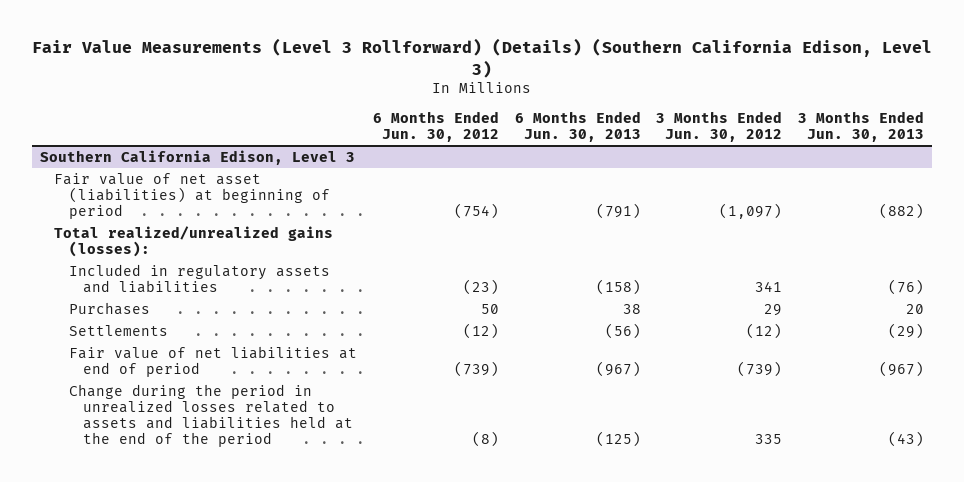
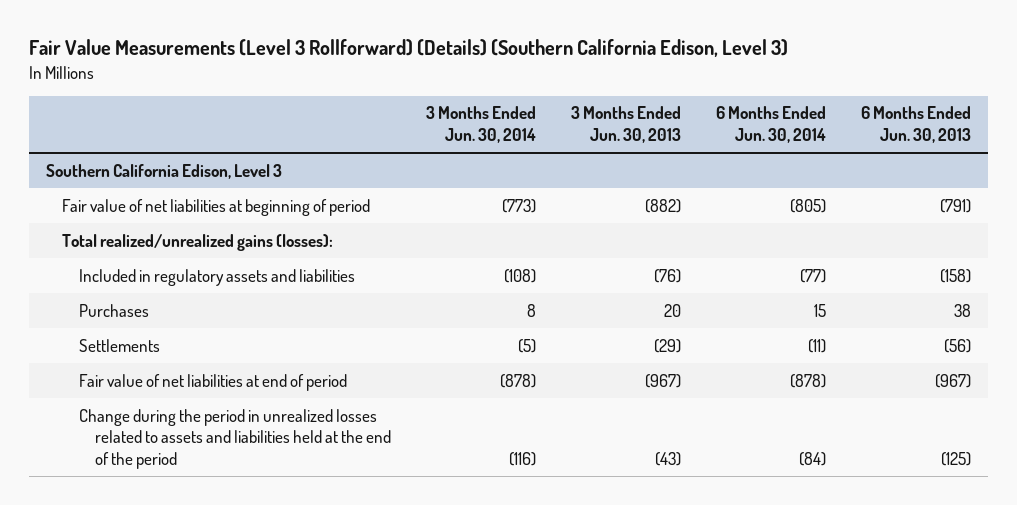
- | 6 Months Ended Jun. 30, 2012 | 6 Months Ended Jun. 30, 2013 | 3 Months Ended Jun. 30, 2012 | 3 Months Ended Jun. 30, 2013
+ | 3 Months Ended Jun. 30, 2014 | 3 Months Ended Jun. 30, 2013 | 6 Months Ended Jun. 30, 2014 | 6 Months Ended Jun. 30, 2013
@ Southern California Edison, Level 3
- Fair value of net asset (liabilities) at beginning of period | (754) | (791) | (1,097) | (882)
+ Fair value of net liabilities at beginning of period | (773) | (882) | (805) | (791)

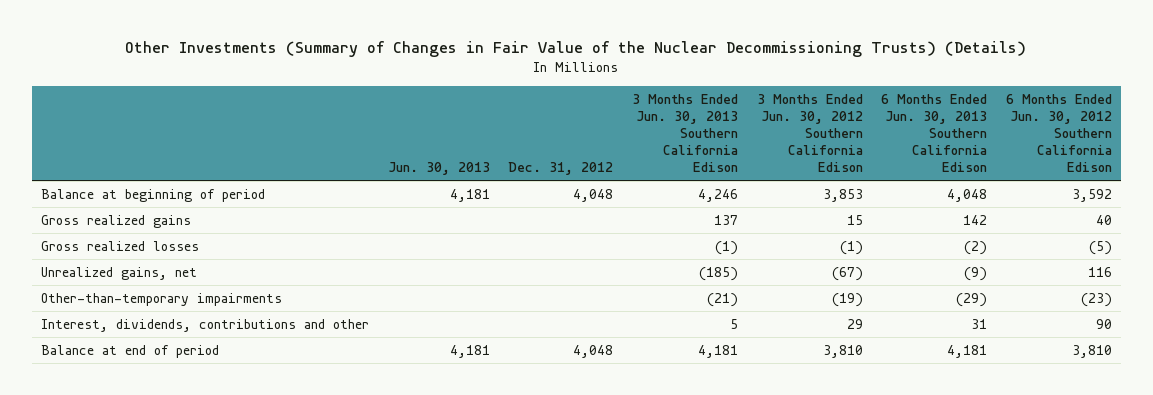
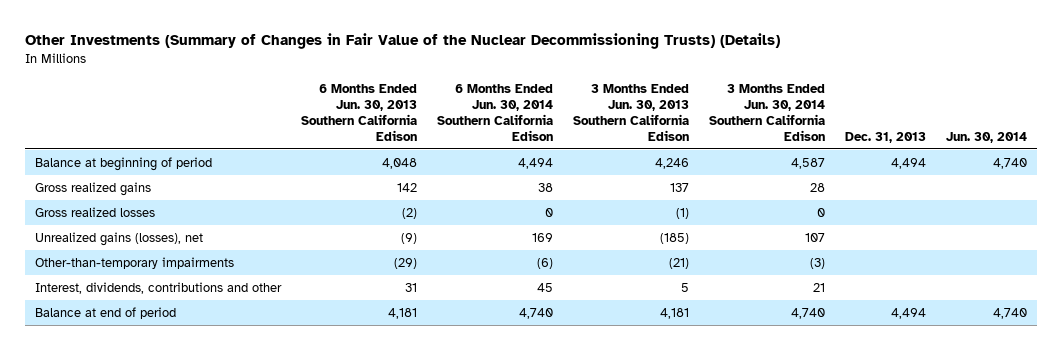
- | Jun. 30, 2013 | Dec. 31, 2012 | 3 Months Ended Jun. 30, 2013 Southern California Edison | 3 Months Ended Jun. 30, 2012 Southern California Edison | 6 Months Ended Jun. 30, 2013 Southern California Edison | 6 Months Ended Jun. 30, 2012 Southern California Edison
+ | 6 Months Ended Jun. 30, 2013 Southern California Edison | 6 Months Ended Jun. 30, 2014 Southern California Edison | 3 Months Ended Jun. 30, 2013 Southern California Edison | 3 Months Ended Jun. 30, 2014 Southern California Edison | Dec. 31, 2013 | Jun. 30, 2014
- Unrealized gains, net | | | (185) | (67) | (9) | 116
+ Unrealized gains (losses), net | (9) | 169 | (185) | 107 | |

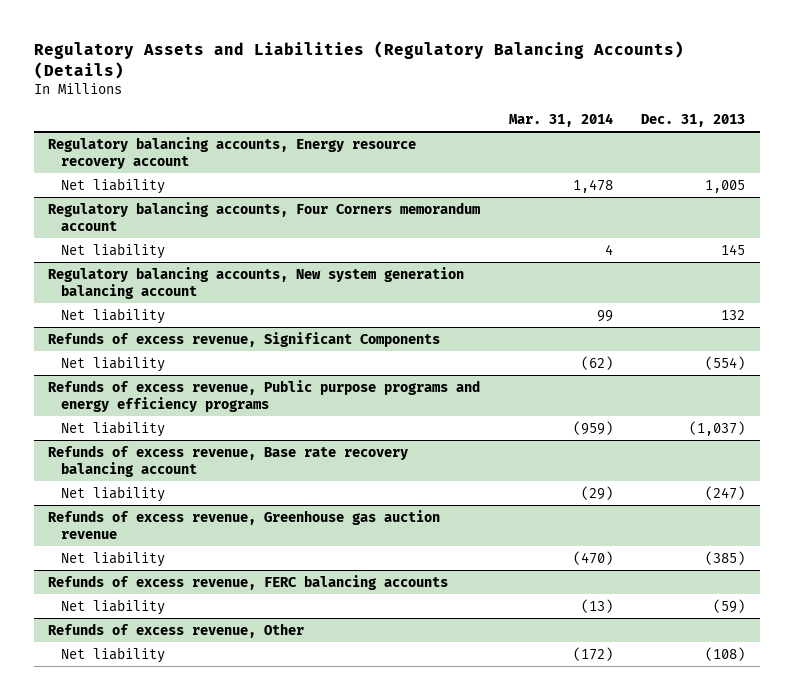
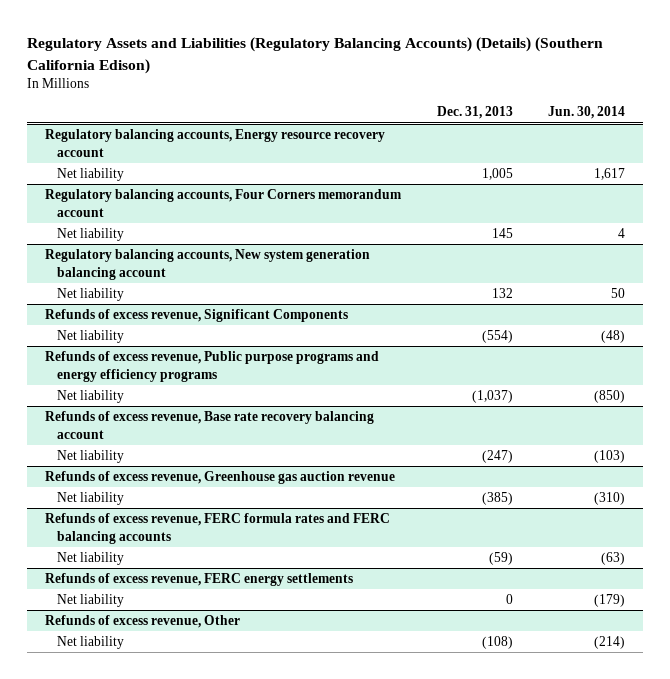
- Regulatory Assets and Liabilities (Regulatory Balancing Accounts) (Details)
+ Regulatory Assets and Liabilities (Regulatory Balancing Accounts) (Details) (Southern California Edison)
- | Mar. 31, 2014 | Dec. 31, 2013
+ | Dec. 31, 2013 | Jun. 30, 2014
- Refunds of excess revenue, FERC balancing accounts
+ Refunds of excess revenue, FERC formula rates and FERC balancing accounts
+ Refunds of excess revenue, FERC energy settlements
+ Net liability | 0 | (179)

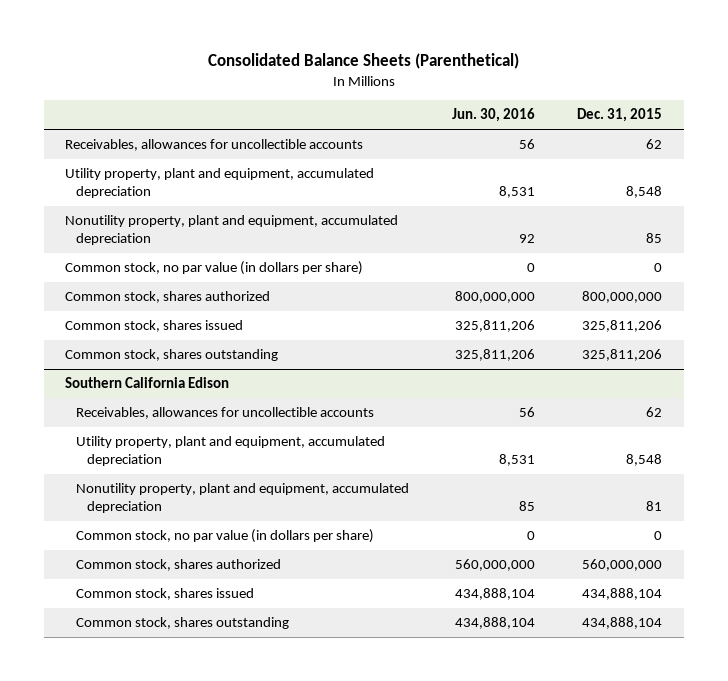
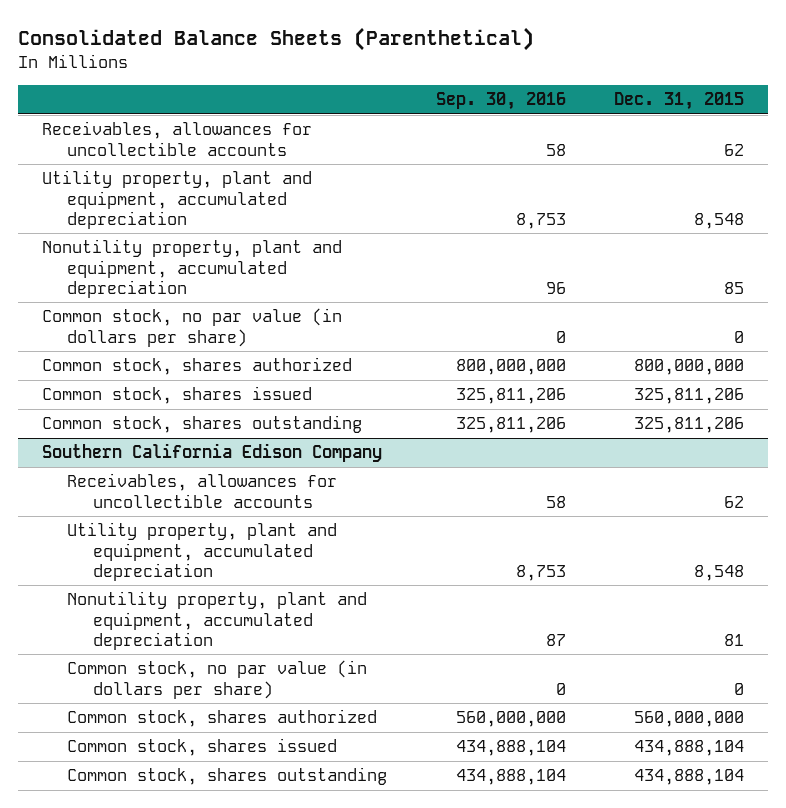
- | Jun. 30, 2016 | Dec. 31, 2015
+ | Sep. 30, 2016 | Dec. 31, 2015
- Southern California Edison
+ Southern California Edison Company

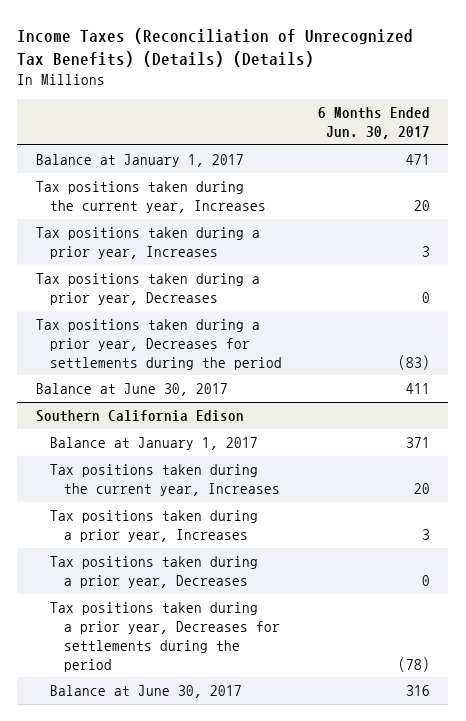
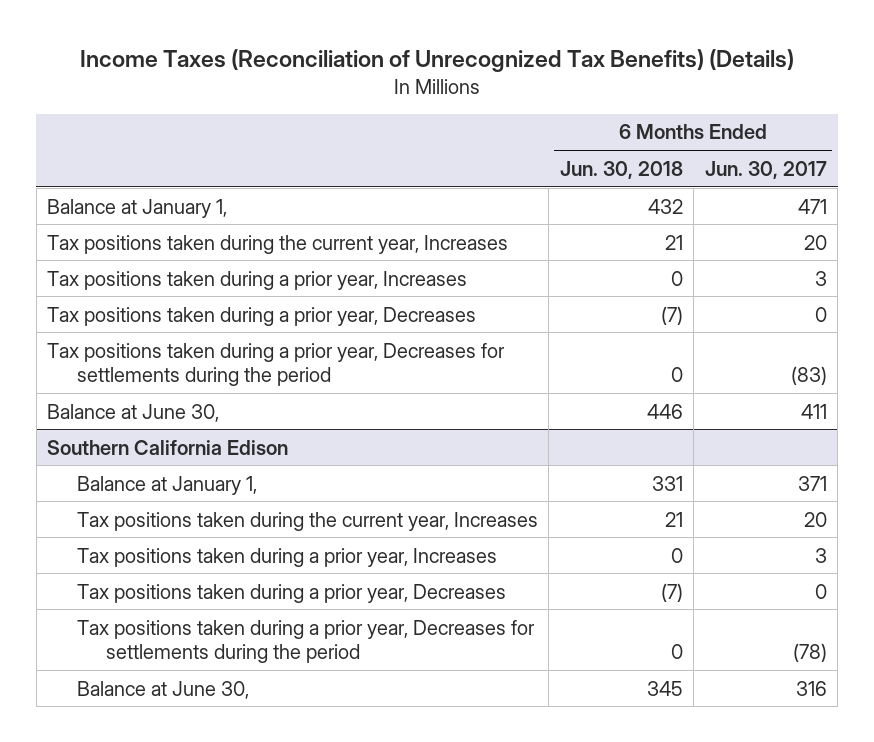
- Income Taxes (Reconciliation of Unrecognized Tax Benefits) (Details) (Details)
+ Income Taxes (Reconciliation of Unrecognized Tax Benefits) (Details)
- | 6 Months Ended Jun. 30, 2017
+ | 6 Months Ended Jun. 30, 2018 | 6 Months Ended Jun. 30, 2017
- Balance at January 1, 2017 | 471
+ Balance at January 1, | 432 | 471
- Balance at June 30, 2017 | 411
+ Balance at June 30, | 446 | 411
@ Southern California Edison
- Balance at January 1, 2017 | 371
+ Balance at January 1, | 331 | 371
- Balance at June 30, 2017 | 316
+ Balance at June 30, | 345 | 316

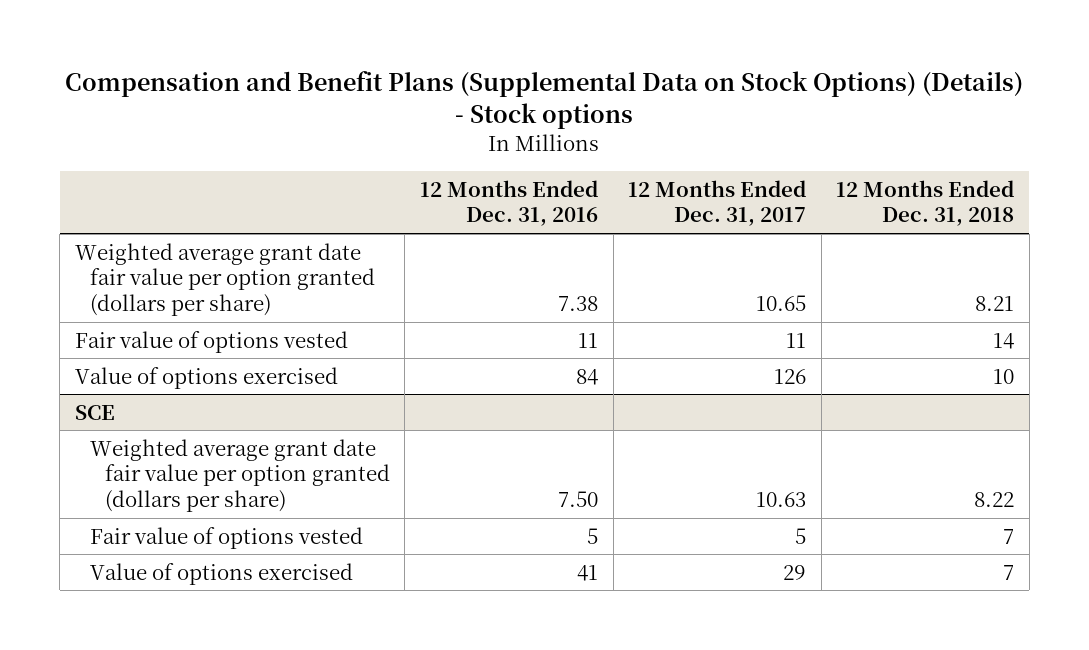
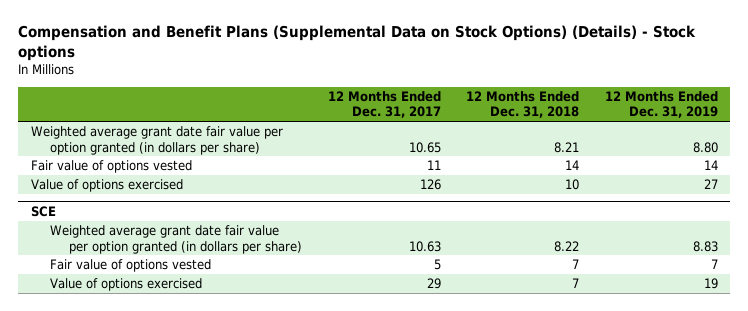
- | 12 Months Ended Dec. 31, 2016 | 12 Months Ended Dec. 31, 2017 | 12 Months Ended Dec. 31, 2018
+ | 12 Months Ended Dec. 31, 2017 | 12 Months Ended Dec. 31, 2018 | 12 Months Ended Dec. 31, 2019
- Weighted average grant date fair value per option granted (dollars per share) | 7.38 | 10.65 | 8.21
+ Weighted average grant date fair value per option granted (in dollars per share) | 10.65 | 8.21 | 8.80
@ SCE
- Weighted average grant date fair value per option granted (dollars per share) | 7.50 | 10.63 | 8.22
+ Weighted average grant date fair value per option granted (in dollars per share) | 10.63 | 8.22 | 8.83

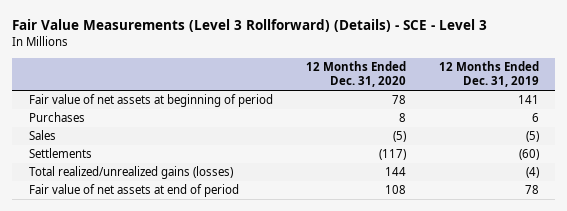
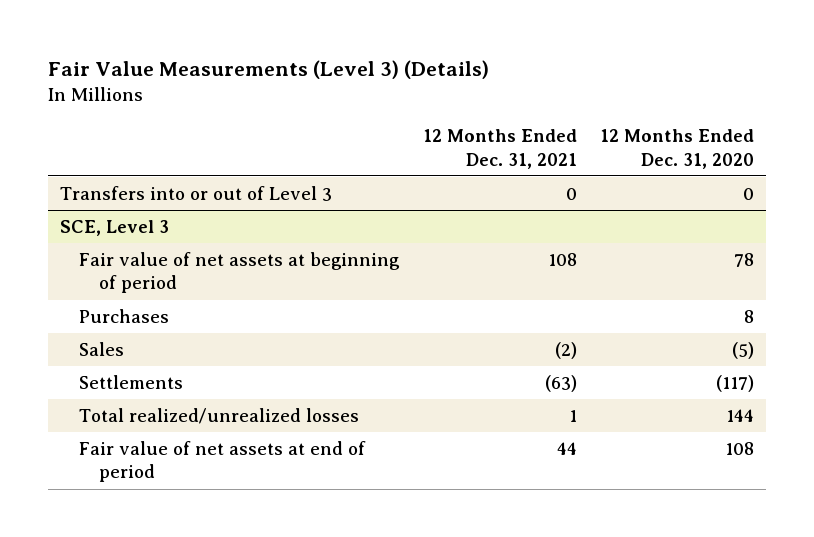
- Fair Value Measurements (Level 3 Rollforward) (Details) - SCE - Level 3
+ Fair Value Measurements (Level 3) (Details)
- | 12 Months Ended Dec. 31, 2020 | 12 Months Ended Dec. 31, 2019
+ | 12 Months Ended Dec. 31, 2021 | 12 Months Ended Dec. 31, 2020
+ Transfers into or out of Level 3 | 0 | 0
+ SCE, Level 3
- Total realized/unrealized gains (losses) | 144 | (4)
+ Total realized/unrealized losses | 1 | 144

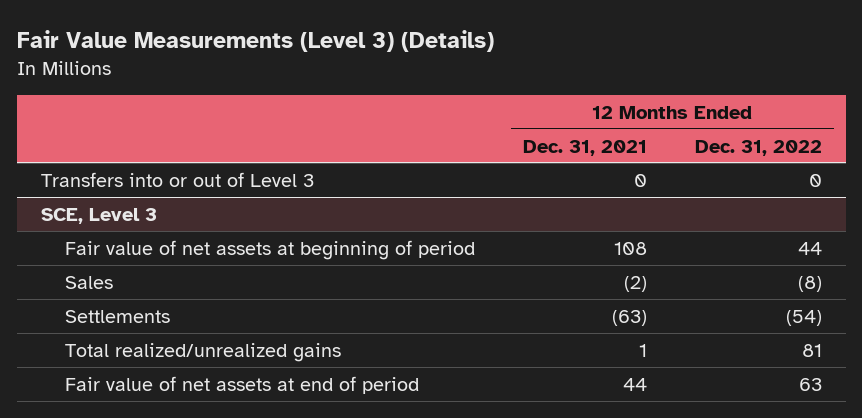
- | 12 Months Ended Dec. 31, 2021 | 12 Months Ended Dec. 31, 2020
+ | 12 Months Ended Dec. 31, 2021 | 12 Months Ended Dec. 31, 2022
@ SCE, Level 3
- Purchases | | 8
- Total realized/unrealized losses | 1 | 144
+ Total realized/unrealized gains | 1 | 81

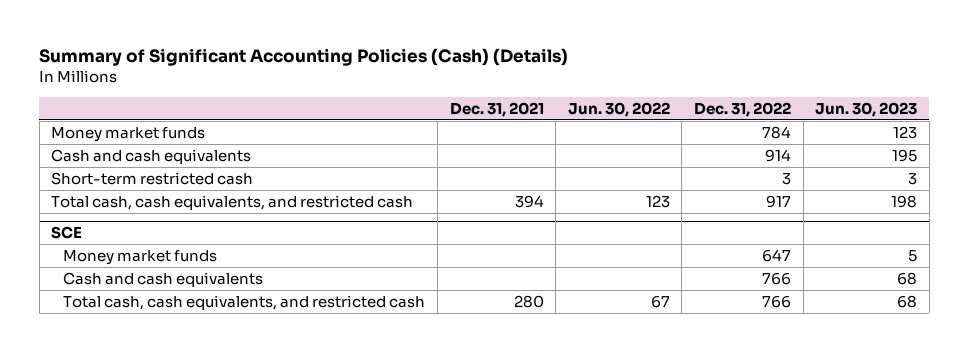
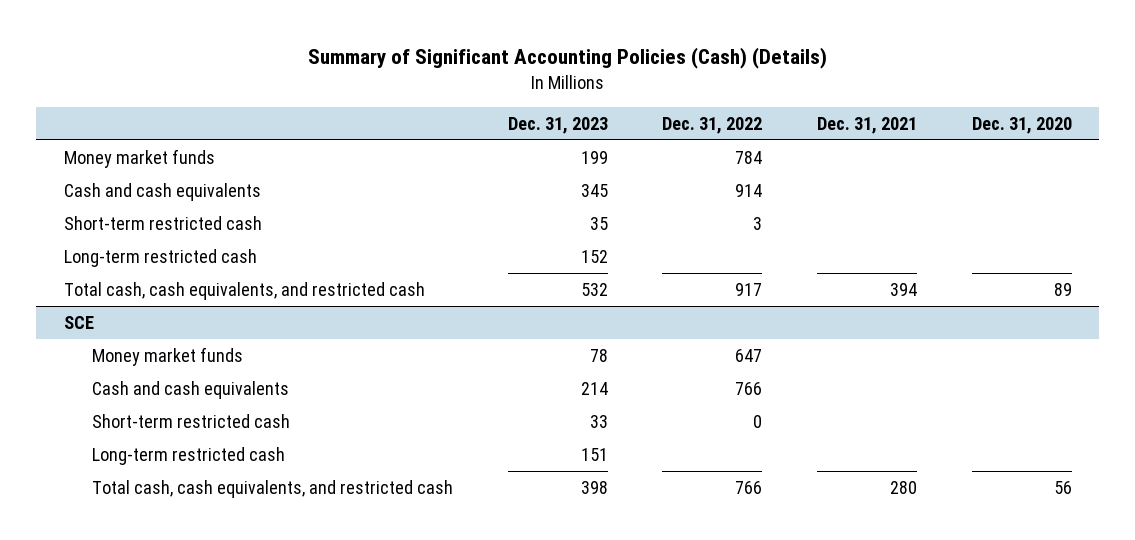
- | Dec. 31, 2021 | Jun. 30, 2022 | Dec. 31, 2022 | Jun. 30, 2023
+ | Dec. 31, 2023 | Dec. 31, 2022 | Dec. 31, 2021 | Dec. 31, 2020
+ Long-term restricted cash | 152 | | |
@ SCE
+ Short-term restricted cash | 33 | 0 | |
+ Long-term restricted cash | 151 | | |

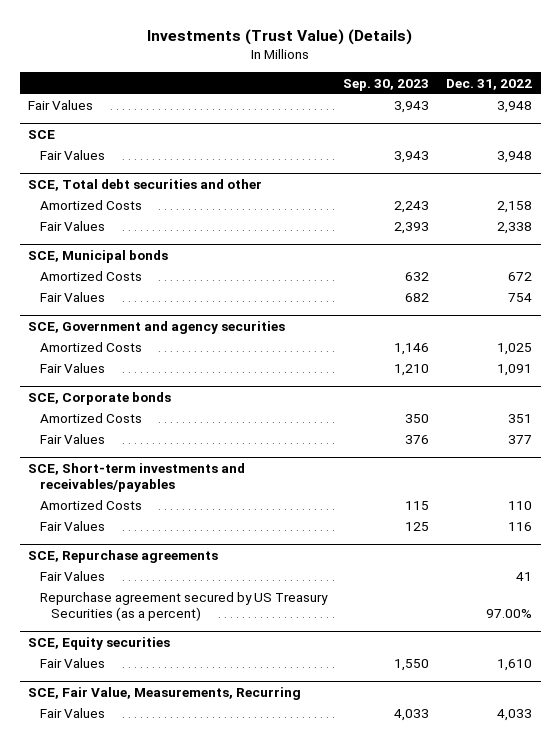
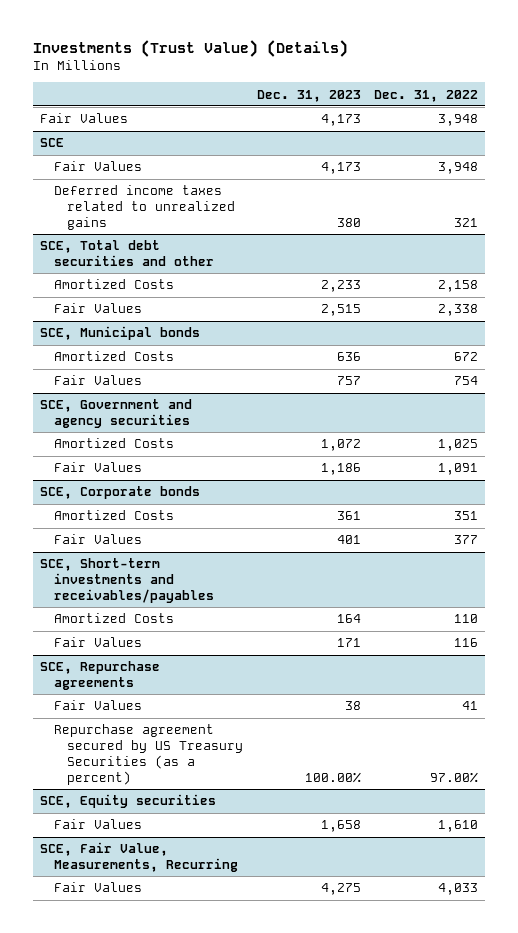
- | Sep. 30, 2023 | Dec. 31, 2022
+ | Dec. 31, 2023 | Dec. 31, 2022
@ SCE
+ Deferred income taxes related to unrealized gains | 380 | 321

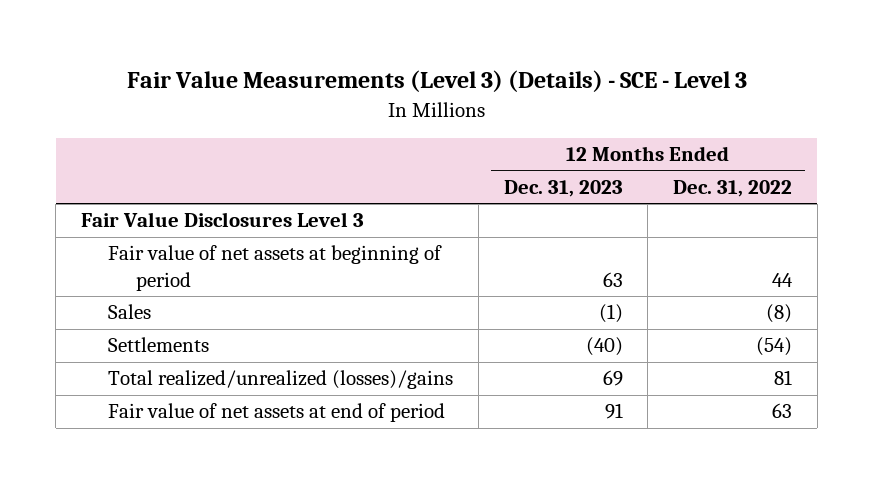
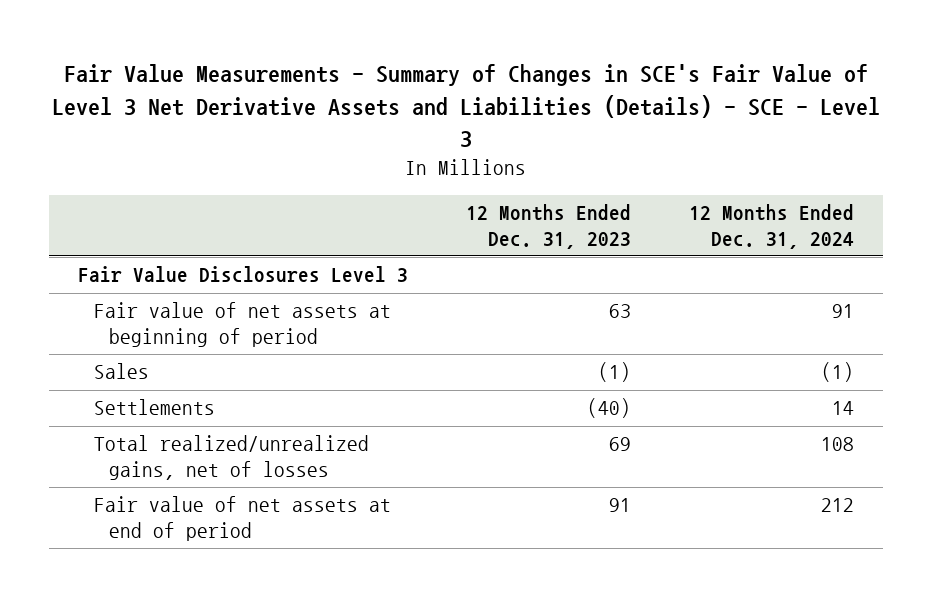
- Fair Value Measurements (Level 3) (Details) - SCE - Level 3
+ Fair Value Measurements - Summary of Changes in SCE's Fair Value of Level 3 Net Derivative Assets and Liabilities (Details) - SCE - Level 3
- | 12 Months Ended Dec. 31, 2023 | 12 Months Ended Dec. 31, 2022
+ | 12 Months Ended Dec. 31, 2023 | 12 Months Ended Dec. 31, 2024
- Total realized/unrealized (losses)/gains | 69 | 81
+ Total realized/unrealized gains, net of losses | 69 | 108

